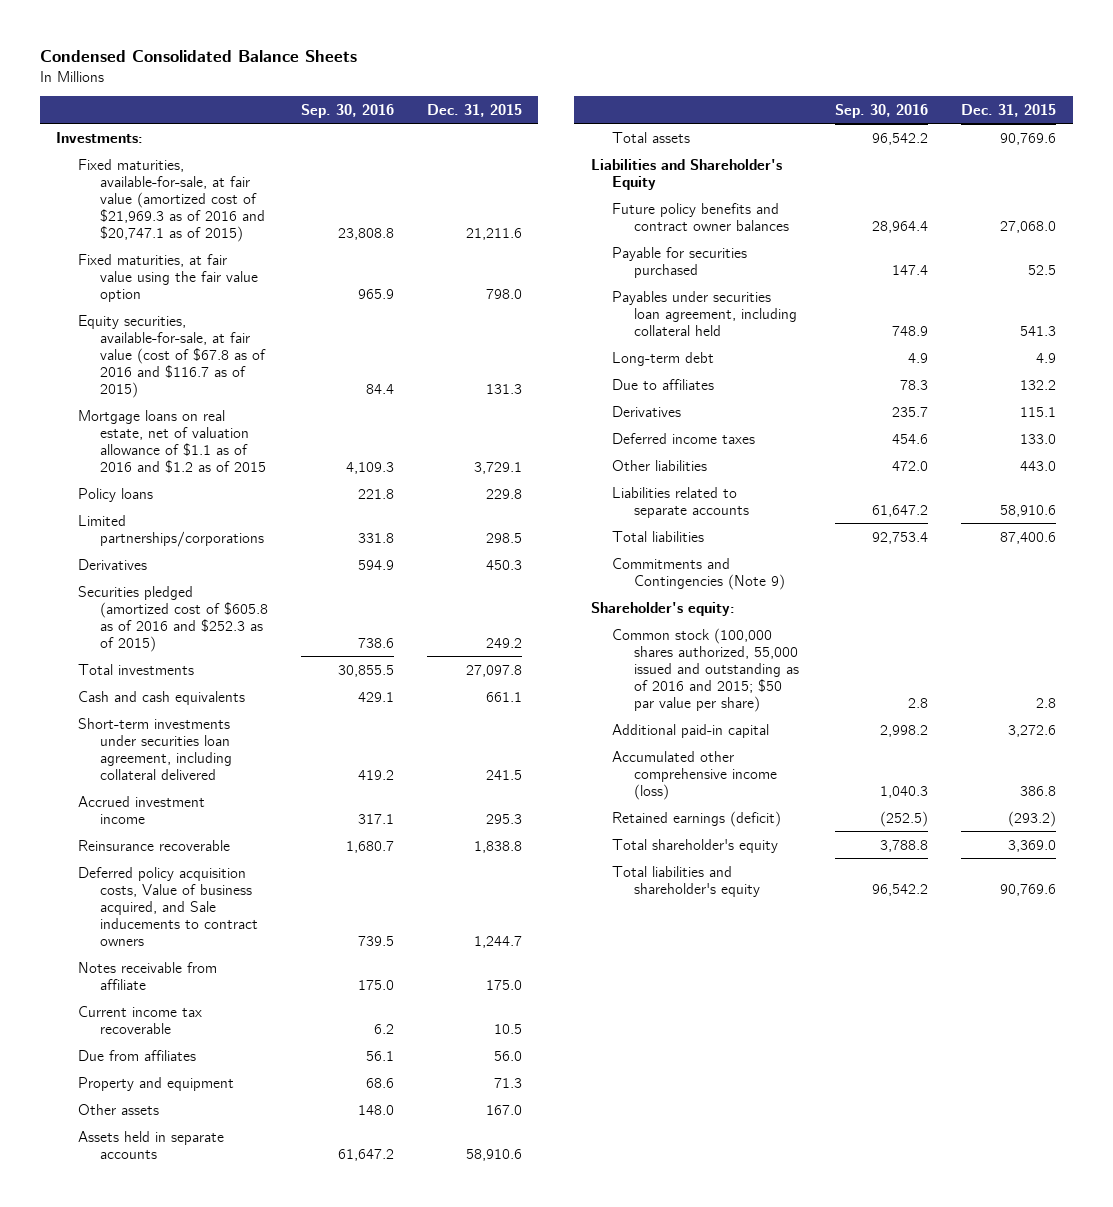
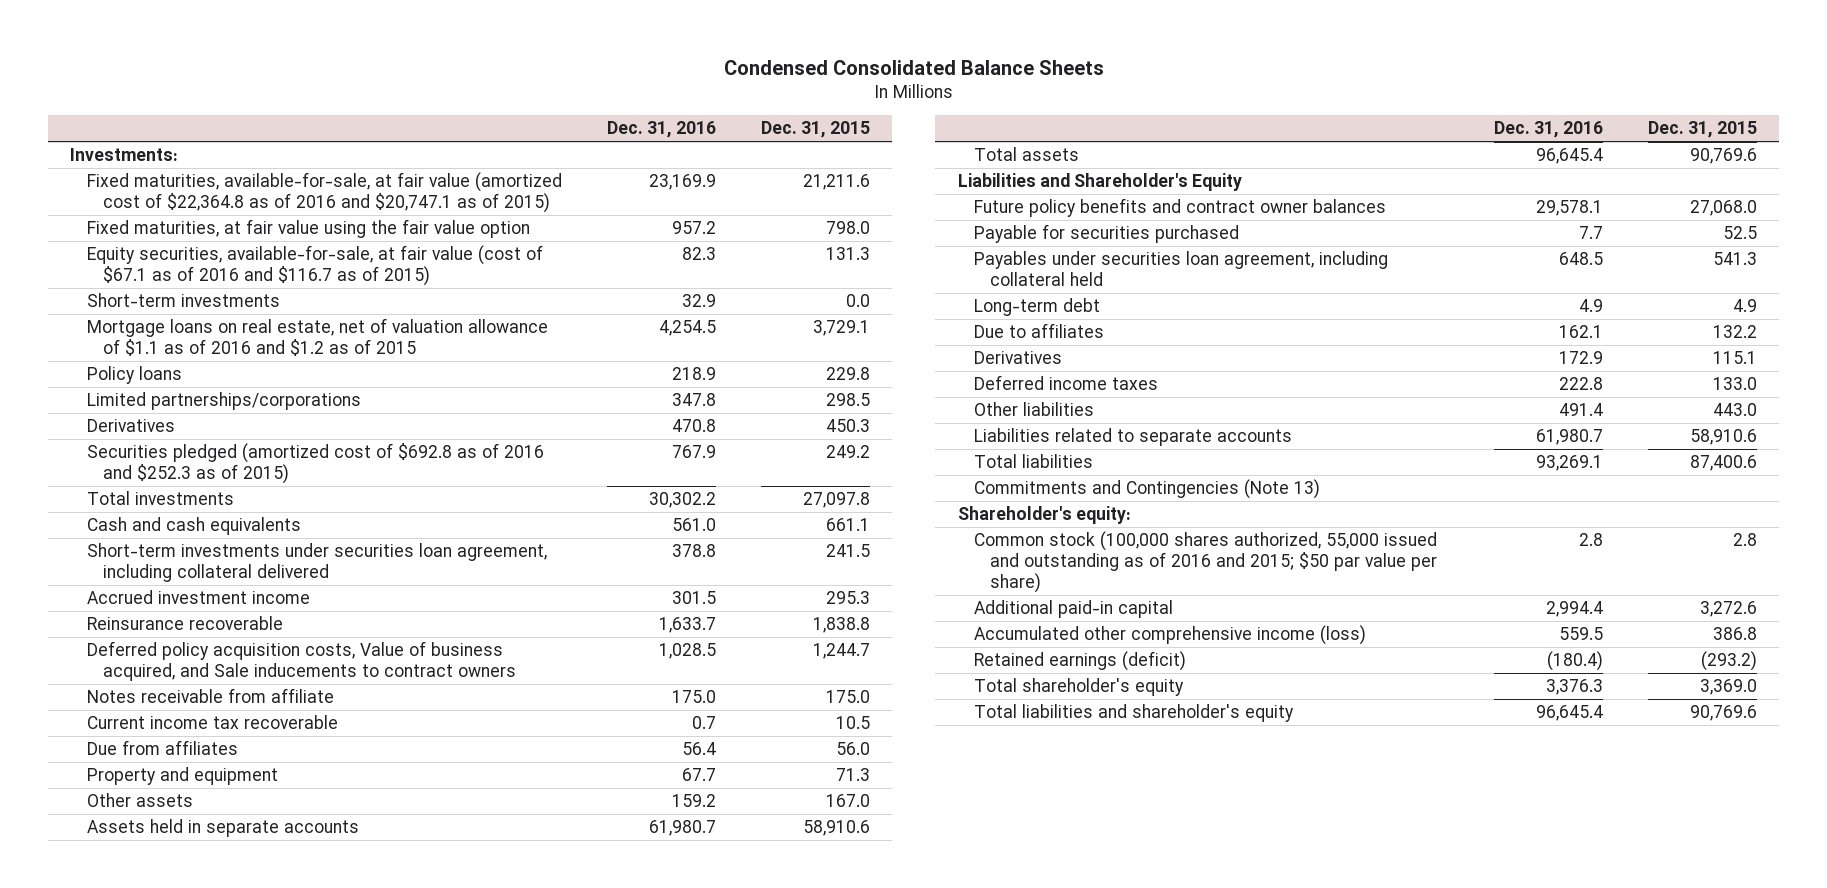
- | Sep. 30, 2016 | Dec. 31, 2015
+ | Dec. 31, 2016 | Dec. 31, 2015
- Fixed maturities, available-for-sale, at fair value (amortized cost of $21,969.3 as of 2016 and $20,747.1 as of 2015) | 23,808.8 | 21,211.6
+ Fixed maturities, available-for-sale, at fair value (amortized cost of $22,364.8 as of 2016 and $20,747.1 as of 2015) | 23,169.9 | 21,211.6
- Equity securities, available-for-sale, at fair value (cost of $67.8 as of 2016 and $116.7 as of 2015) | 84.4 | 131.3
+ Equity securities, available-for-sale, at fair value (cost of $67.1 as of 2016 and $116.7 as of 2015) | 82.3 | 131.3
+ Short-term investments | 32.9 | 0.0
- Securities pledged (amortized cost of $605.8 as of 2016 and $252.3 as of 2015) | 738.6 | 249.2
+ Securities pledged (amortized cost of $692.8 as of 2016 and $252.3 as of 2015) | 767.9 | 249.2
- Commitments and Contingencies (Note 9)
+ Commitments and Contingencies (Note 13)

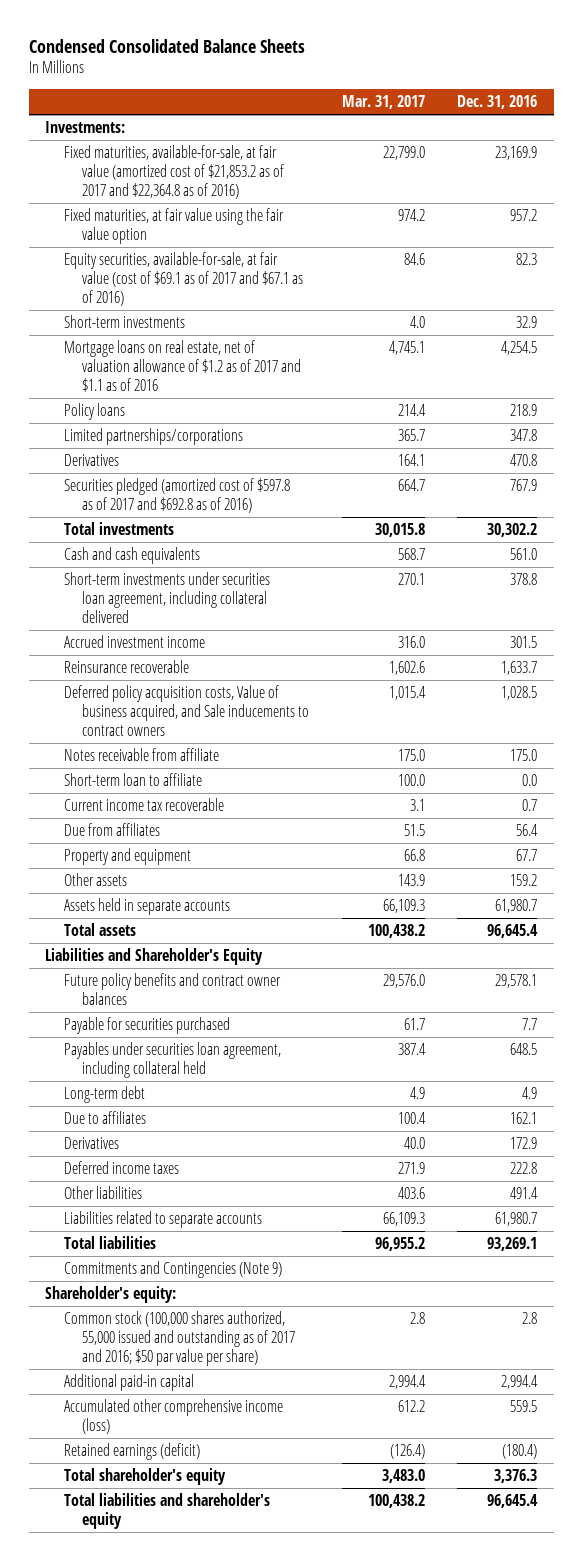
- | Dec. 31, 2016 | Dec. 31, 2015
+ | Mar. 31, 2017 | Dec. 31, 2016
- Fixed maturities, available-for-sale, at fair value (amortized cost of $22,364.8 as of 2016 and $20,747.1 as of 2015) | 23,169.9 | 21,211.6
+ Fixed maturities, available-for-sale, at fair value (amortized cost of $21,853.2 as of 2017 and $22,364.8 as of 2016) | 22,799.0 | 23,169.9
- Equity securities, available-for-sale, at fair value (cost of $67.1 as of 2016 and $116.7 as of 2015) | 82.3 | 131.3
+ Equity securities, available-for-sale, at fair value (cost of $69.1 as of 2017 and $67.1 as of 2016) | 84.6 | 82.3
- Mortgage loans on real estate, net of valuation allowance of $1.1 as of 2016 and $1.2 as of 2015 | 4,254.5 | 3,729.1
+ Mortgage loans on real estate, net of valuation allowance of $1.2 as of 2017 and $1.1 as of 2016 | 4,745.1 | 4,254.5
- Securities pledged (amortized cost of $692.8 as of 2016 and $252.3 as of 2015) | 767.9 | 249.2
+ Securities pledged (amortized cost of $597.8 as of 2017 and $692.8 as of 2016) | 664.7 | 767.9
+ Short-term loan to affiliate | 100.0 | 0.0
- Commitments and Contingencies (Note 13)
+ Commitments and Contingencies (Note 9)
- Common stock (100,000 shares authorized, 55,000 issued and outstanding as of 2016 and 2015; $50 par value per share) | 2.8 | 2.8
+ Common stock (100,000 shares authorized, 55,000 issued and outstanding as of 2017 and 2016; $50 par value per share) | 2.8 | 2.8

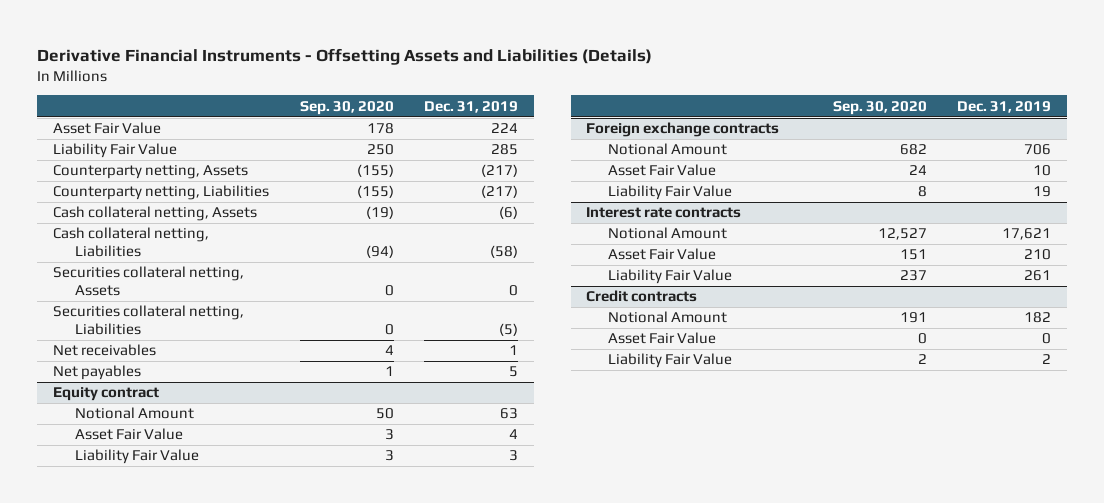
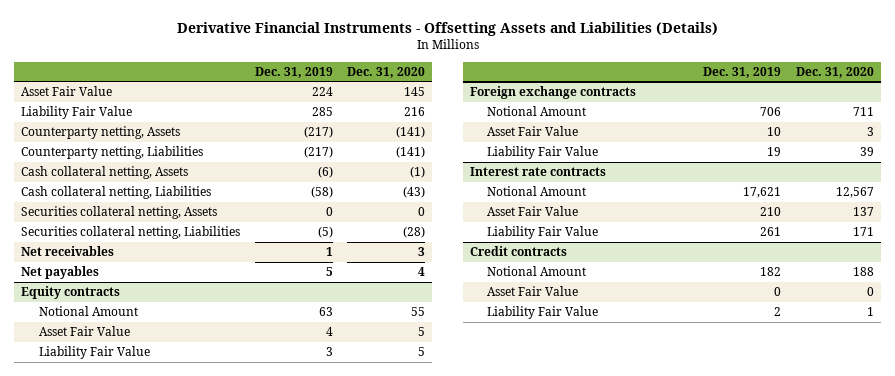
- | Sep. 30, 2020 | Dec. 31, 2019
+ | Dec. 31, 2019 | Dec. 31, 2020
- Equity contract
+ Equity contracts

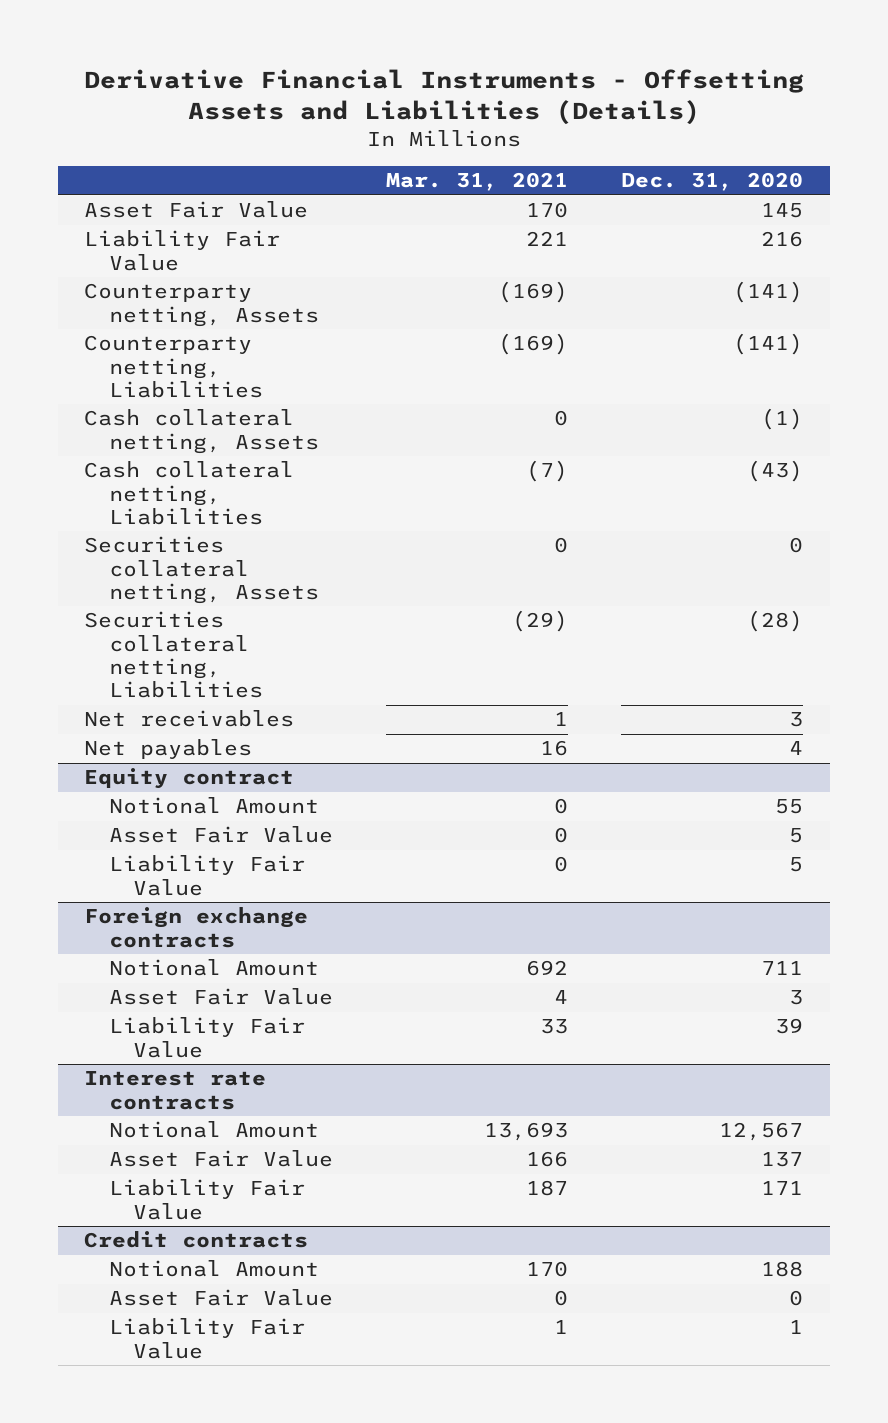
- | Dec. 31, 2019 | Dec. 31, 2020
+ | Mar. 31, 2021 | Dec. 31, 2020
- Equity contracts
+ Equity contract

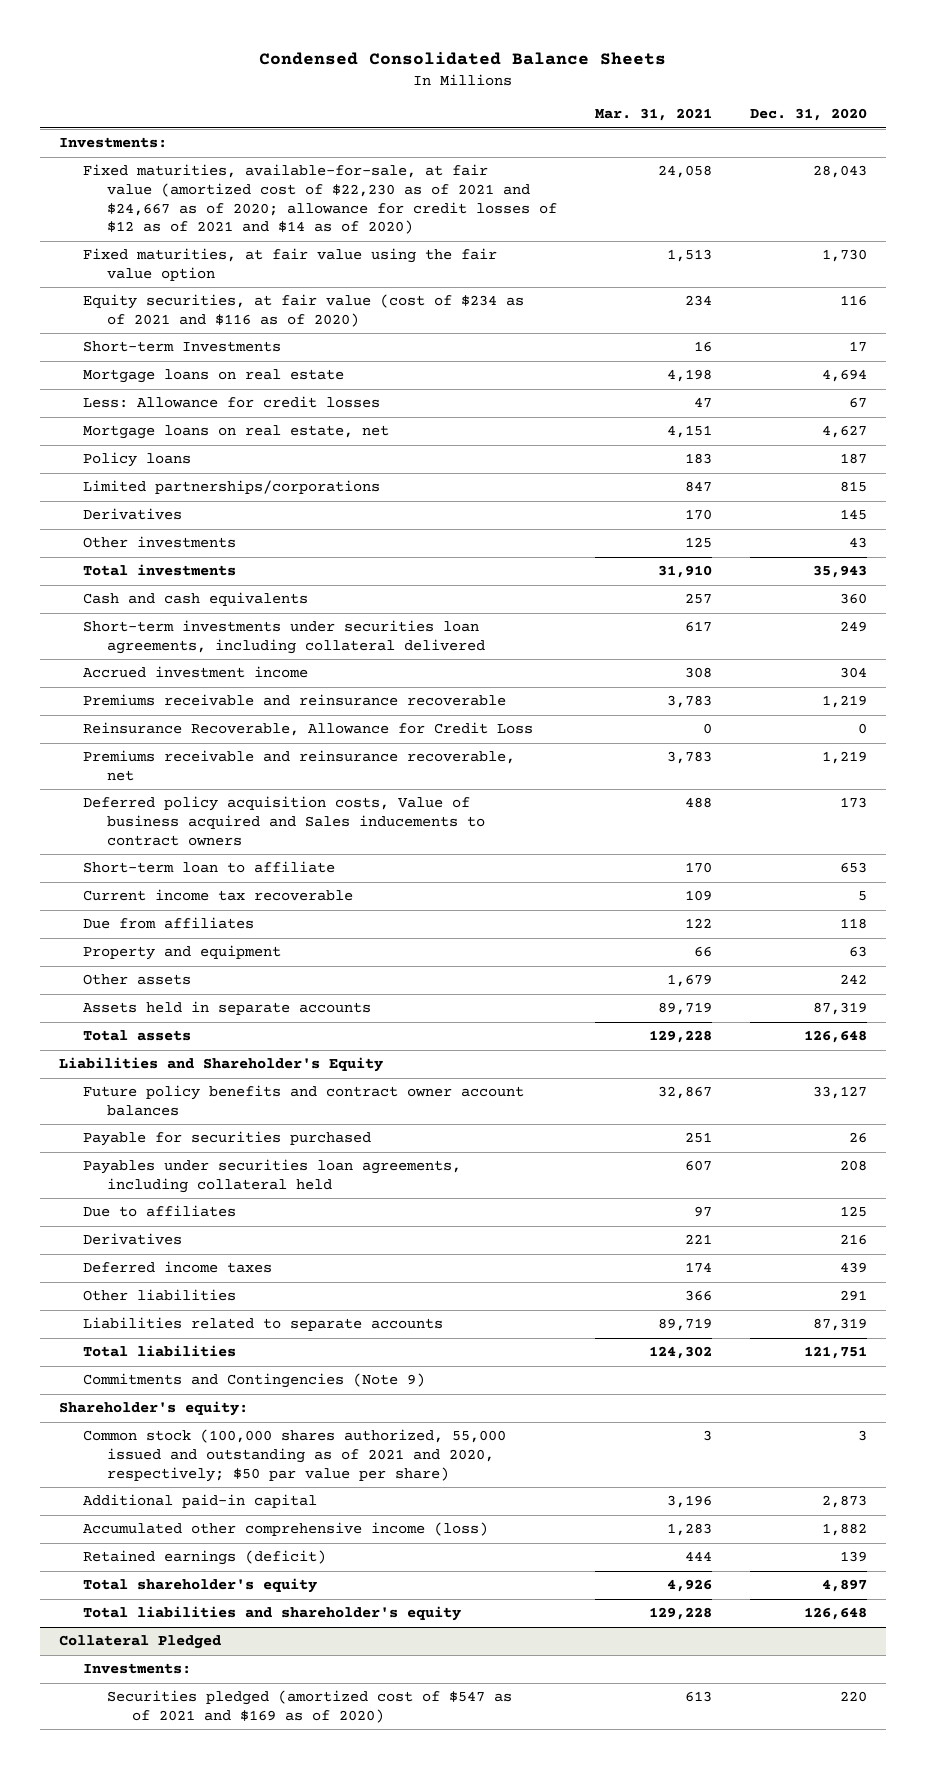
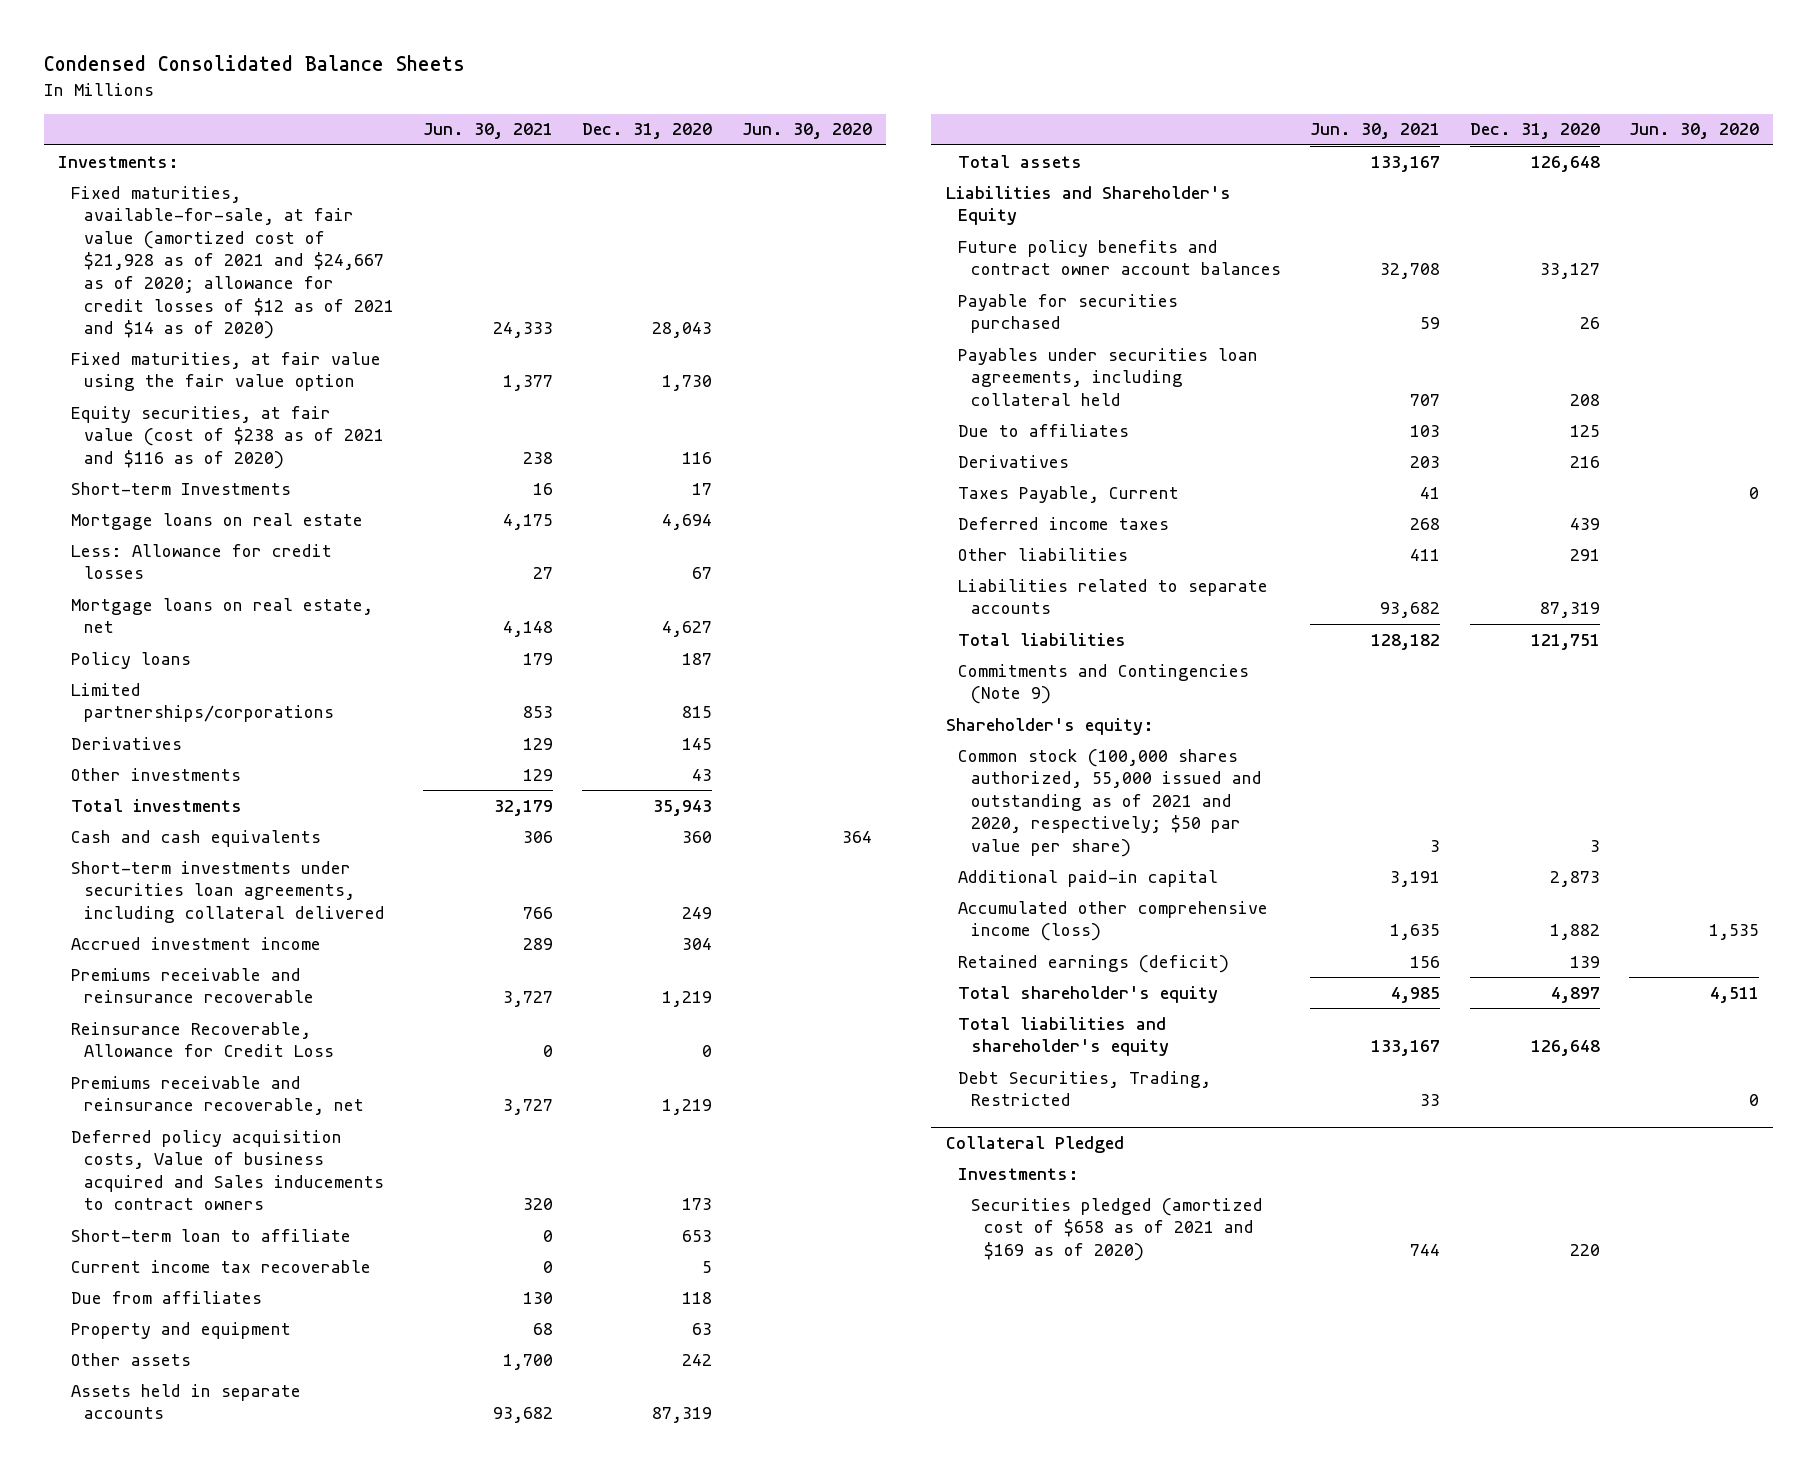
- | Mar. 31, 2021 | Dec. 31, 2020
+ | Jun. 30, 2021 | Dec. 31, 2020 | Jun. 30, 2020
- Fixed maturities, available-for-sale, at fair value (amortized cost of $22,230 as of 2021 and $24,667 as of 2020; allowance for credit losses of $12 as of 2021 and $14 as of 2020) | 24,058 | 28,043
+ Fixed maturities, available-for-sale, at fair value (amortized cost of $21,928 as of 2021 and $24,667 as of 2020; allowance for credit losses of $12 as of 2021 and $14 as of 2020) | 24,333 | 28,043 |
- Equity securities, at fair value (cost of $234 as of 2021 and $116 as of 2020) | 234 | 116
+ Equity securities, at fair value (cost of $238 as of 2021 and $116 as of 2020) | 238 | 116 |
+ Taxes Payable, Current | 41 | | 0
+ Debt Securities, Trading, Restricted | 33 | | 0
@ Collateral Pledged
- Securities pledged (amortized cost of $547 as of 2021 and $169 as of 2020) | 613 | 220
+ Securities pledged (amortized cost of $658 as of 2021 and $169 as of 2020) | 744 | 220 |

